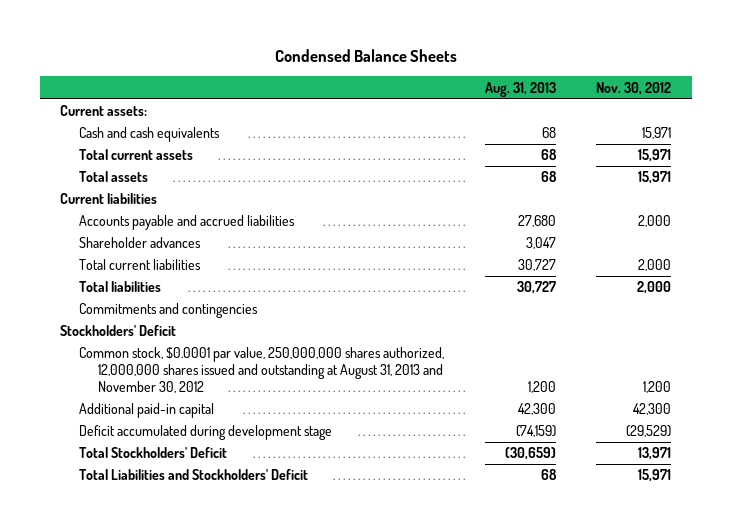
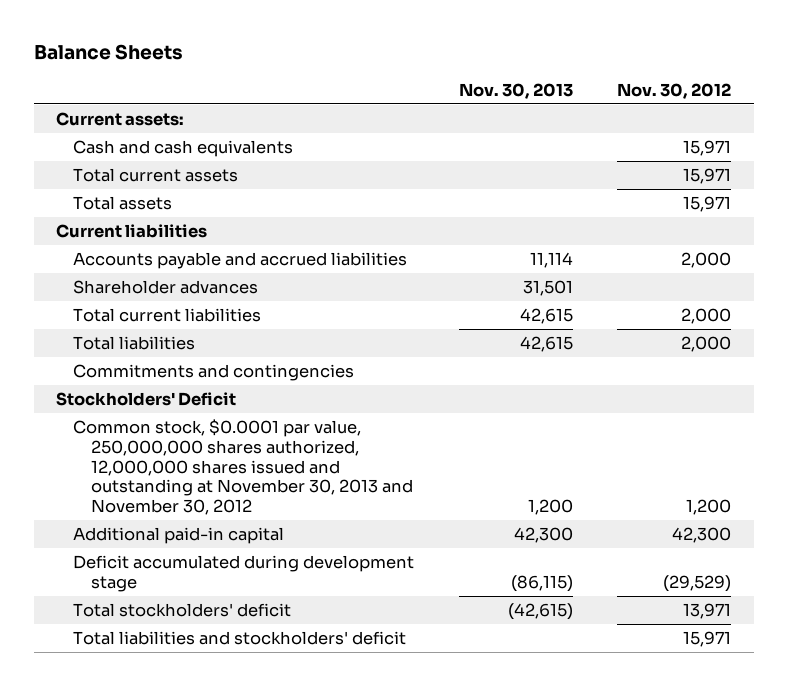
- Condensed Balance Sheets
+ Balance Sheets
- | Aug. 31, 2013 | Nov. 30, 2012
+ | Nov. 30, 2013 | Nov. 30, 2012
- Common stock, $0.0001 par value, 250,000,000 shares authorized, 12,000,000 shares issued and outstanding at August 31, 2013 and November 30, 2012 | 1,200 | 1,200
+ Common stock, $0.0001 par value, 250,000,000 shares authorized, 12,000,000 shares issued and outstanding at November 30, 2013 and November 30, 2012 | 1,200 | 1,200
- Total Stockholders' Deficit | (30,659) | 13,971
- Total Liabilities and Stockholders' Deficit | 68 | 15,971
+ Total stockholders' deficit | (42,615) | 13,971
+ Total liabilities and stockholders' deficit | | 15,971

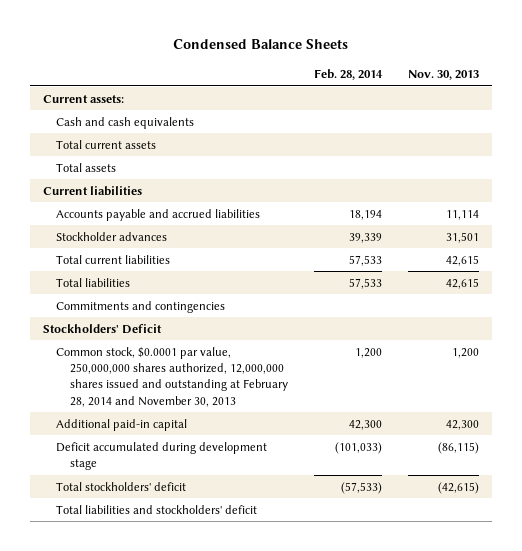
- Balance Sheets
+ Condensed Balance Sheets
- | Nov. 30, 2013 | Nov. 30, 2012
+ | Feb. 28, 2014 | Nov. 30, 2013
- Shareholder advances | 31,501 |
+ Stockholder advances | 39,339 | 31,501
- Common stock, $0.0001 par value, 250,000,000 shares authorized, 12,000,000 shares issued and outstanding at November 30, 2013 and November 30, 2012 | 1,200 | 1,200
+ Common stock, $0.0001 par value, 250,000,000 shares authorized, 12,000,000 shares issued and outstanding at February 28, 2014 and November 30, 2013 | 1,200 | 1,200

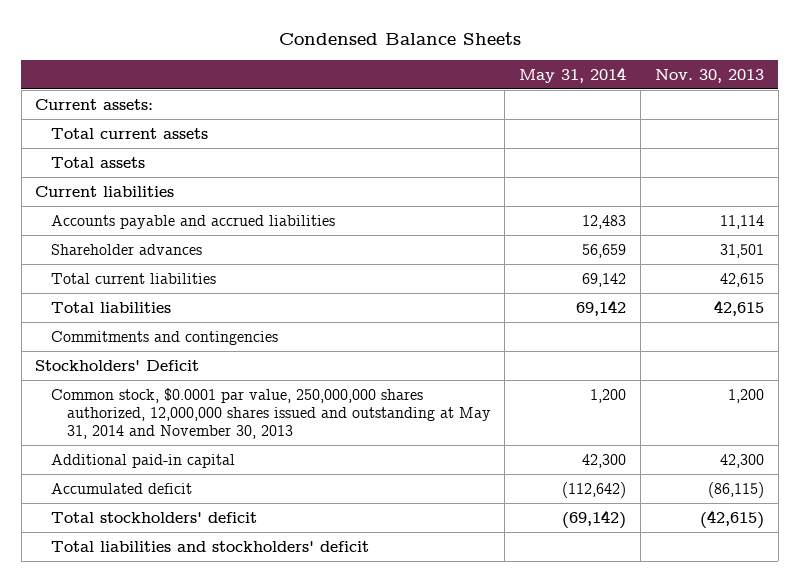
- | Feb. 28, 2014 | Nov. 30, 2013
+ | May 31, 2014 | Nov. 30, 2013
- Cash and cash equivalents
- Stockholder advances | 39,339 | 31,501
+ Shareholder advances | 56,659 | 31,501
- Common stock, $0.0001 par value, 250,000,000 shares authorized, 12,000,000 shares issued and outstanding at February 28, 2014 and November 30, 2013 | 1,200 | 1,200
+ Common stock, $0.0001 par value, 250,000,000 shares authorized, 12,000,000 shares issued and outstanding at May 31, 2014 and November 30, 2013 | 1,200 | 1,200
- Deficit accumulated during development stage | (101,033) | (86,115)
+ Accumulated deficit | (112,642) | (86,115)

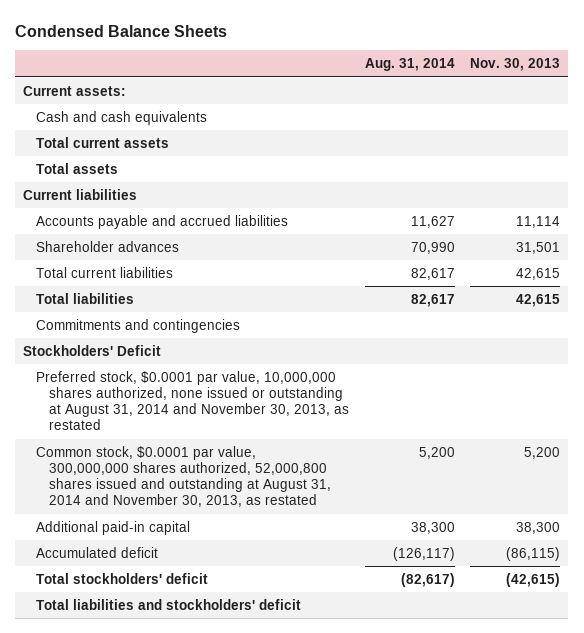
- | May 31, 2014 | Nov. 30, 2013
+ | Aug. 31, 2014 | Nov. 30, 2013
+ Cash and cash equivalents
- Common stock, $0.0001 par value, 250,000,000 shares authorized, 12,000,000 shares issued and outstanding at May 31, 2014 and November 30, 2013 | 1,200 | 1,200
- Additional paid-in capital | 42,300 | 42,300
+ Preferred stock, $0.0001 par value, 10,000,000 shares authorized, none issued or outstanding at August 31, 2014 and November 30, 2013, as restated
+ Common stock, $0.0001 par value, 300,000,000 shares authorized, 52,000,800 shares issued and outstanding at August 31, 2014 and November 30, 2013, as restated | 5,200 | 5,200
+ Additional paid-in capital | 38,300 | 38,300

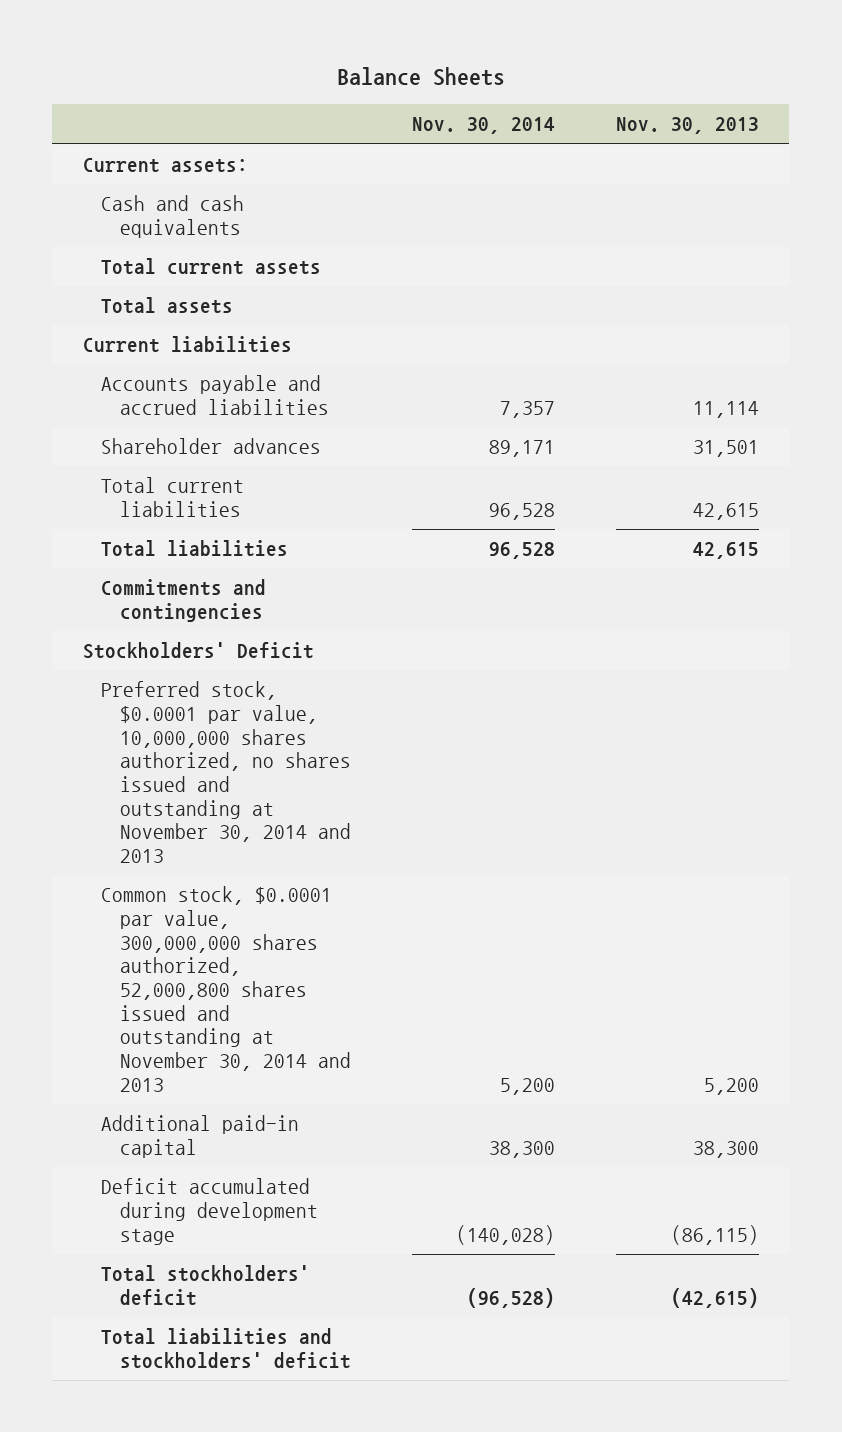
- Condensed Balance Sheets
+ Balance Sheets
- | Aug. 31, 2014 | Nov. 30, 2013
+ | Nov. 30, 2014 | Nov. 30, 2013
- Preferred stock, $0.0001 par value, 10,000,000 shares authorized, none issued or outstanding at August 31, 2014 and November 30, 2013, as restated
- Common stock, $0.0001 par value, 300,000,000 shares authorized, 52,000,800 shares issued and outstanding at August 31, 2014 and November 30, 2013, as restated | 5,200 | 5,200
+ Preferred stock, $0.0001 par value, 10,000,000 shares authorized, no shares issued and outstanding at November 30, 2014 and 2013
+ Common stock, $0.0001 par value, 300,000,000 shares authorized, 52,000,800 shares issued and outstanding at November 30, 2014 and 2013 | 5,200 | 5,200
- Accumulated deficit | (126,117) | (86,115)
+ Deficit accumulated during development stage | (140,028) | (86,115)

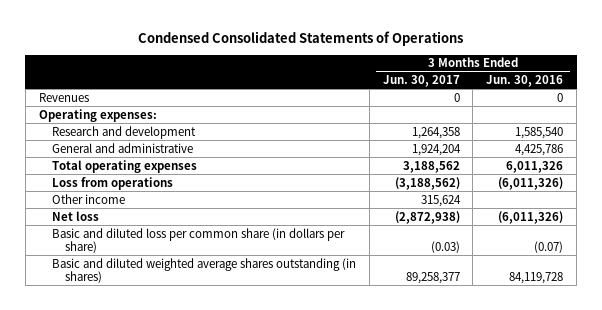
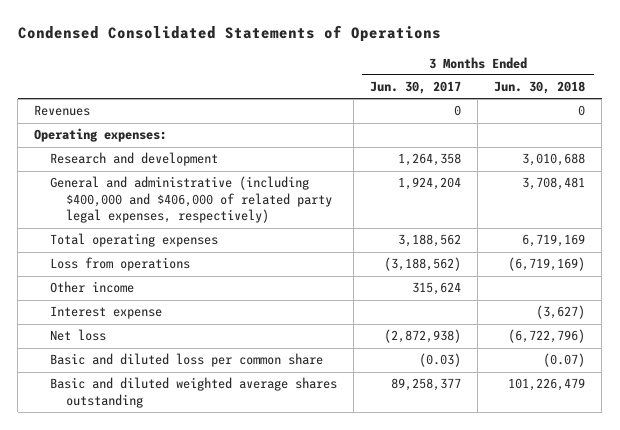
- | 3 Months Ended Jun. 30, 2017 | 3 Months Ended Jun. 30, 2016
+ | 3 Months Ended Jun. 30, 2017 | 3 Months Ended Jun. 30, 2018
- General and administrative | 1,924,204 | 4,425,786
+ General and administrative (including $400,000 and $406,000 of related party legal expenses, respectively) | 1,924,204 | 3,708,481
+ Interest expense | | (3,627)
- Basic and diluted loss per common share (in dollars per share) | (0.03) | (0.07)
- Basic and diluted weighted average shares outstanding (in shares) | 89,258,377 | 84,119,728
+ Basic and diluted loss per common share | (0.03) | (0.07)
+ Basic and diluted weighted average shares outstanding | 89,258,377 | 101,226,479

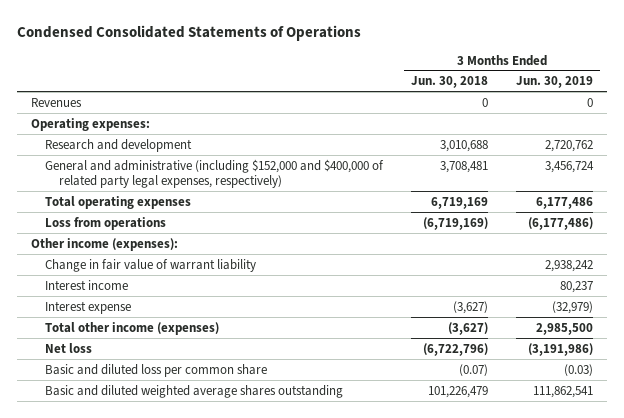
- | 3 Months Ended Jun. 30, 2017 | 3 Months Ended Jun. 30, 2018
+ | 3 Months Ended Jun. 30, 2018 | 3 Months Ended Jun. 30, 2019
- General and administrative (including $400,000 and $406,000 of related party legal expenses, respectively) | 1,924,204 | 3,708,481
+ General and administrative (including $152,000 and $400,000 of related party legal expenses, respectively) | 3,708,481 | 3,456,724
- Other income | 315,624 |
+ Other income (expenses):
+ Change in fair value of warrant liability | | 2,938,242
+ Interest income | | 80,237
+ Total other income (expenses) | (3,627) | 2,985,500

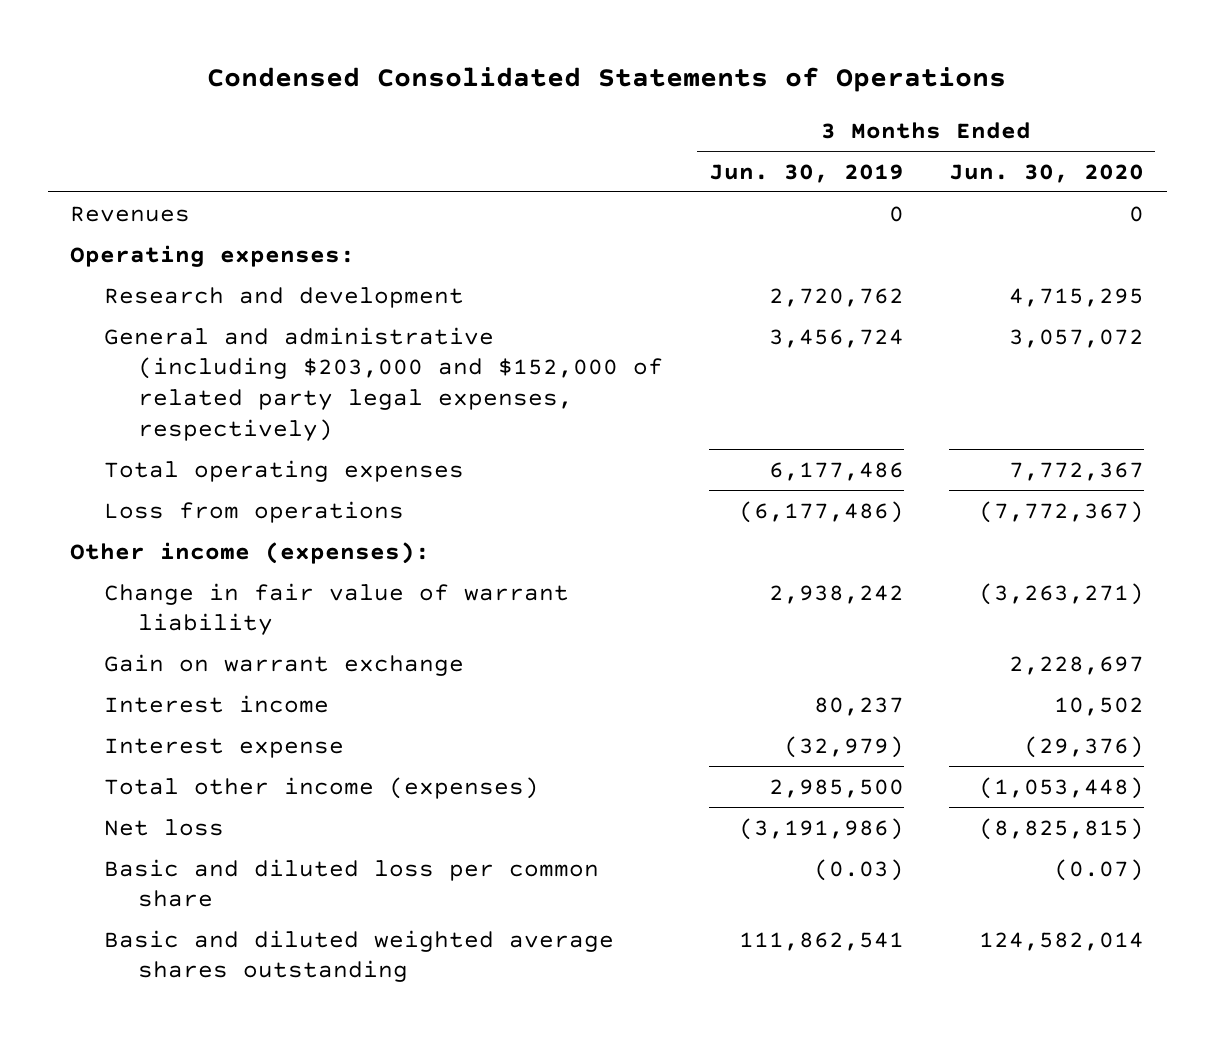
- | 3 Months Ended Jun. 30, 2018 | 3 Months Ended Jun. 30, 2019
+ | 3 Months Ended Jun. 30, 2019 | 3 Months Ended Jun. 30, 2020
- General and administrative (including $152,000 and $400,000 of related party legal expenses, respectively) | 3,708,481 | 3,456,724
+ General and administrative (including $203,000 and $152,000 of related party legal expenses, respectively) | 3,456,724 | 3,057,072
+ Gain on warrant exchange | | 2,228,697

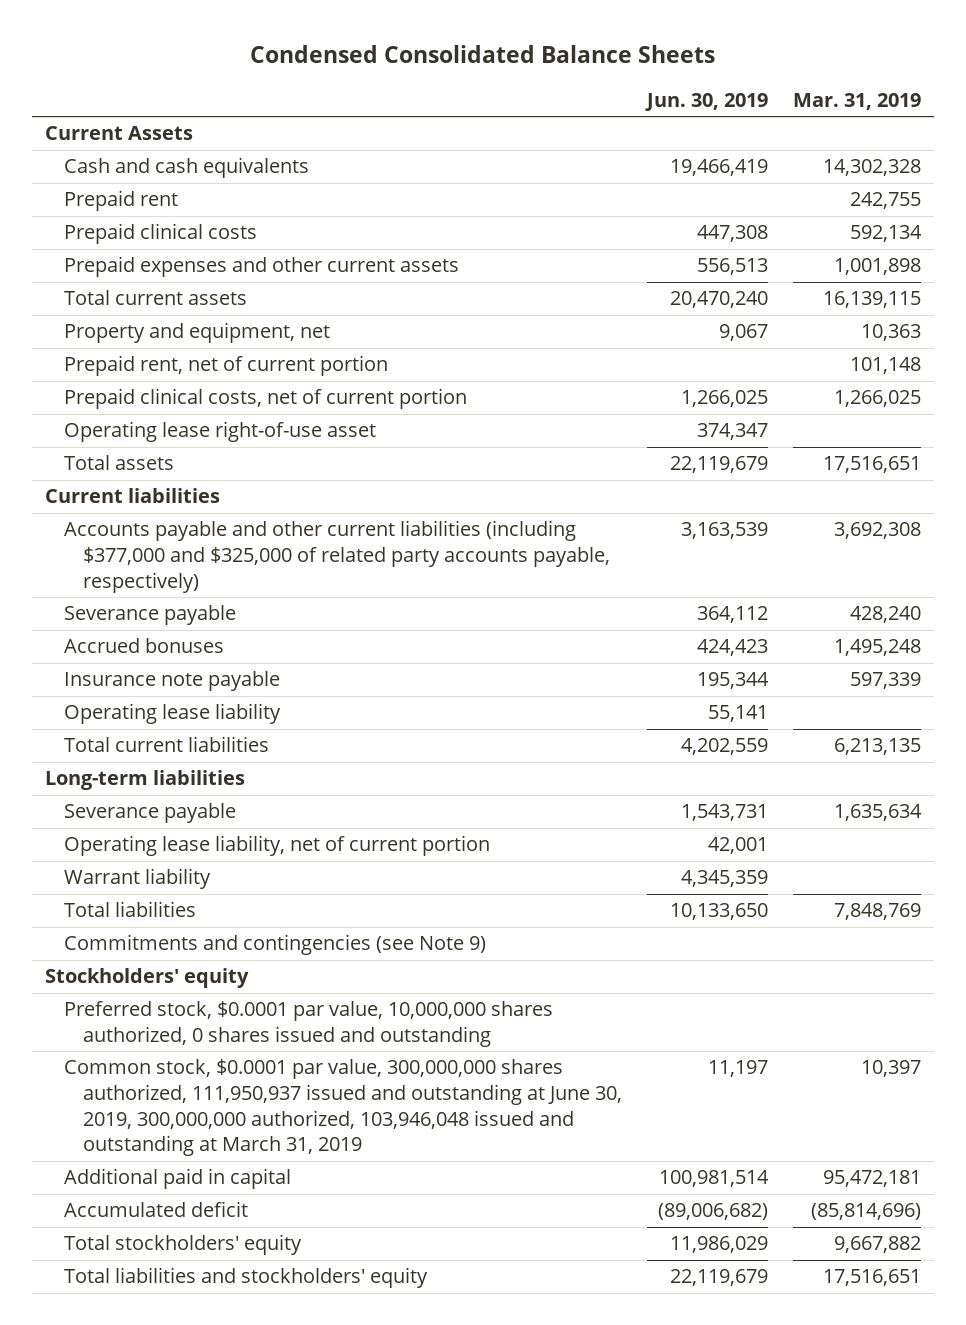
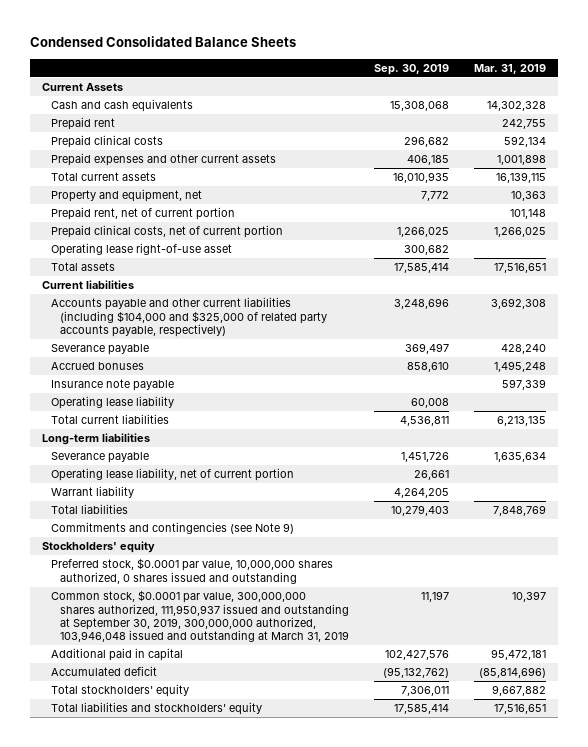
- | Jun. 30, 2019 | Mar. 31, 2019
+ | Sep. 30, 2019 | Mar. 31, 2019
- Accounts payable and other current liabilities (including $377,000 and $325,000 of related party accounts payable, respectively) | 3,163,539 | 3,692,308
+ Accounts payable and other current liabilities (including $104,000 and $325,000 of related party accounts payable, respectively) | 3,248,696 | 3,692,308
- Common stock, $0.0001 par value, 300,000,000 shares authorized, 111,950,937 issued and outstanding at June 30, 2019, 300,000,000 authorized, 103,946,048 issued and outstanding at March 31, 2019 | 11,197 | 10,397
+ Common stock, $0.0001 par value, 300,000,000 shares authorized, 111,950,937 issued and outstanding at September 30, 2019, 300,000,000 authorized, 103,946,048 issued and outstanding at March 31, 2019 | 11,197 | 10,397

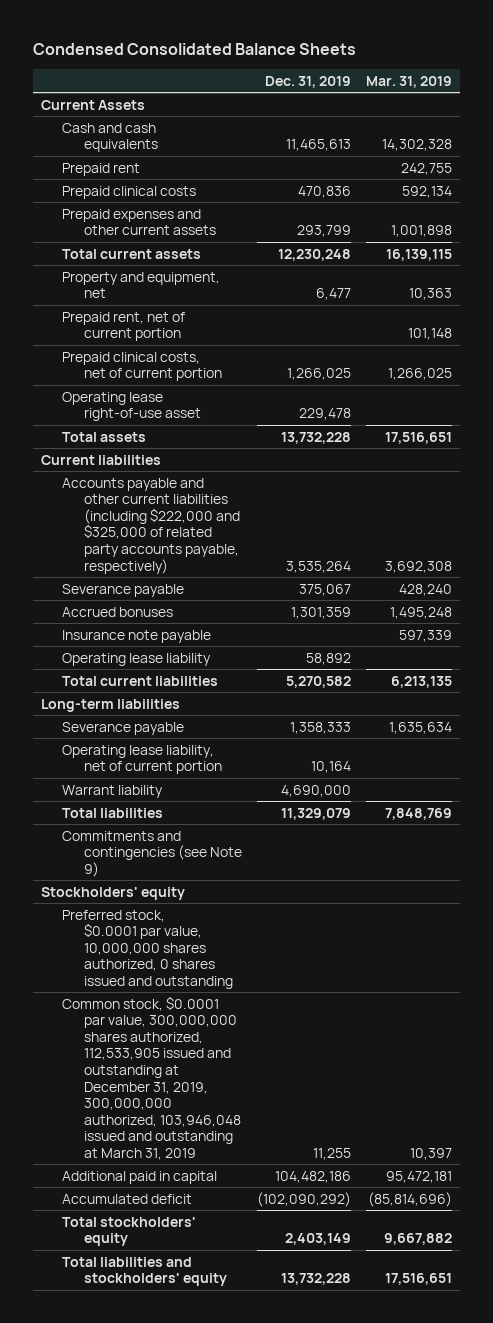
- | Sep. 30, 2019 | Mar. 31, 2019
+ | Dec. 31, 2019 | Mar. 31, 2019
- Accounts payable and other current liabilities (including $104,000 and $325,000 of related party accounts payable, respectively) | 3,248,696 | 3,692,308
+ Accounts payable and other current liabilities (including $222,000 and $325,000 of related party accounts payable, respectively) | 3,535,264 | 3,692,308
- Common stock, $0.0001 par value, 300,000,000 shares authorized, 111,950,937 issued and outstanding at September 30, 2019, 300,000,000 authorized, 103,946,048 issued and outstanding at March 31, 2019 | 11,197 | 10,397
+ Common stock, $0.0001 par value, 300,000,000 shares authorized, 112,533,905 issued and outstanding at December 31, 2019, 300,000,000 authorized, 103,946,048 issued and outstanding at March 31, 2019 | 11,255 | 10,397

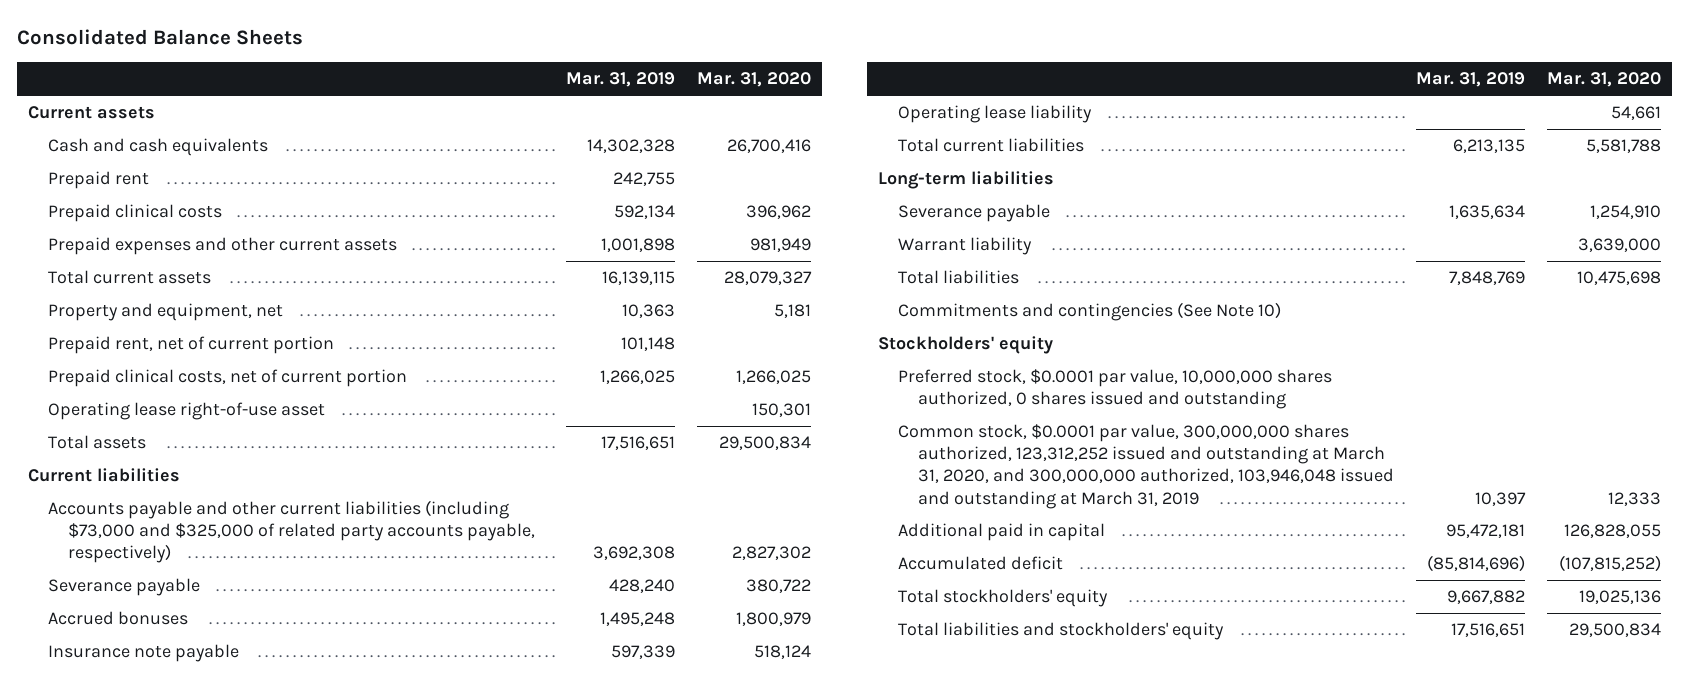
- Condensed Consolidated Balance Sheets
+ Consolidated Balance Sheets
- | Dec. 31, 2019 | Mar. 31, 2019
+ | Mar. 31, 2019 | Mar. 31, 2020
- Current Assets
+ Current assets
- Accounts payable and other current liabilities (including $222,000 and $325,000 of related party accounts payable, respectively) | 3,535,264 | 3,692,308
+ Accounts payable and other current liabilities (including $73,000 and $325,000 of related party accounts payable, respectively) | 3,692,308 | 2,827,302
- Operating lease liability, net of current portion | 10,164 |
- Commitments and contingencies (see Note 9)
+ Commitments and contingencies (See Note 10)
- Common stock, $0.0001 par value, 300,000,000 shares authorized, 112,533,905 issued and outstanding at December 31, 2019, 300,000,000 authorized, 103,946,048 issued and outstanding at March 31, 2019 | 11,255 | 10,397
+ Common stock, $0.0001 par value, 300,000,000 shares authorized, 123,312,252 issued and outstanding at March 31, 2020, and 300,000,000 authorized, 103,946,048 issued and outstanding at March 31, 2019 | 10,397 | 12,333

